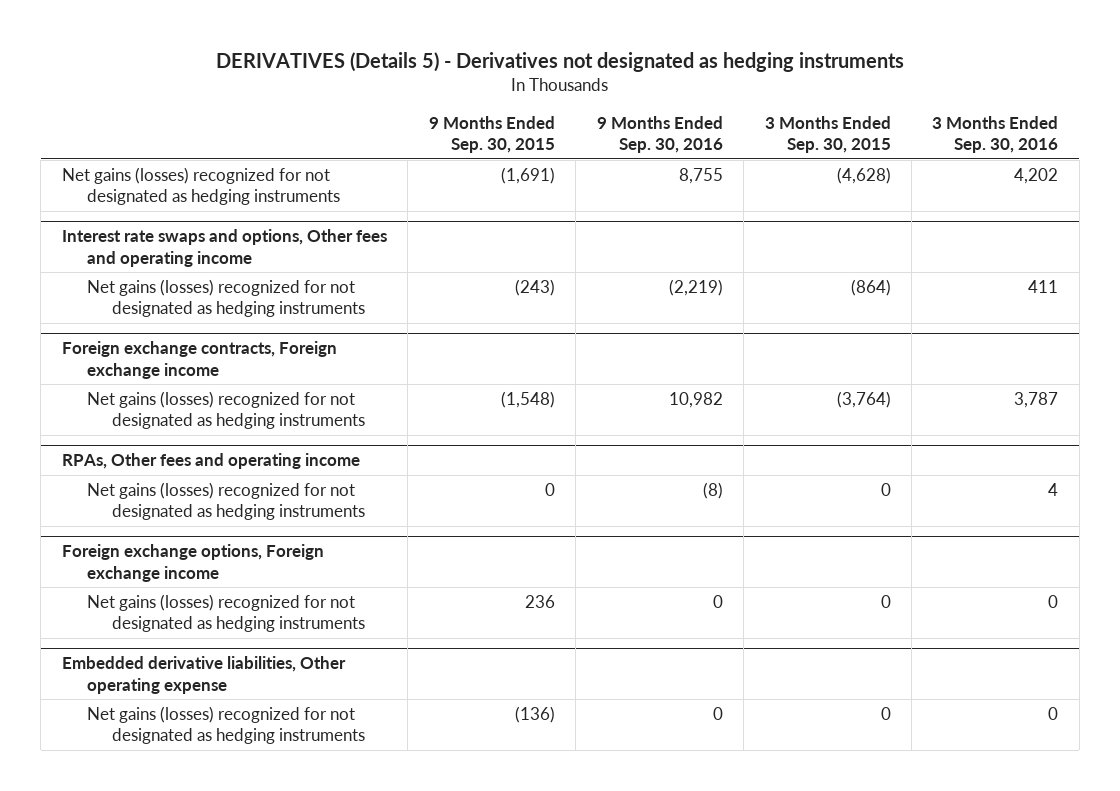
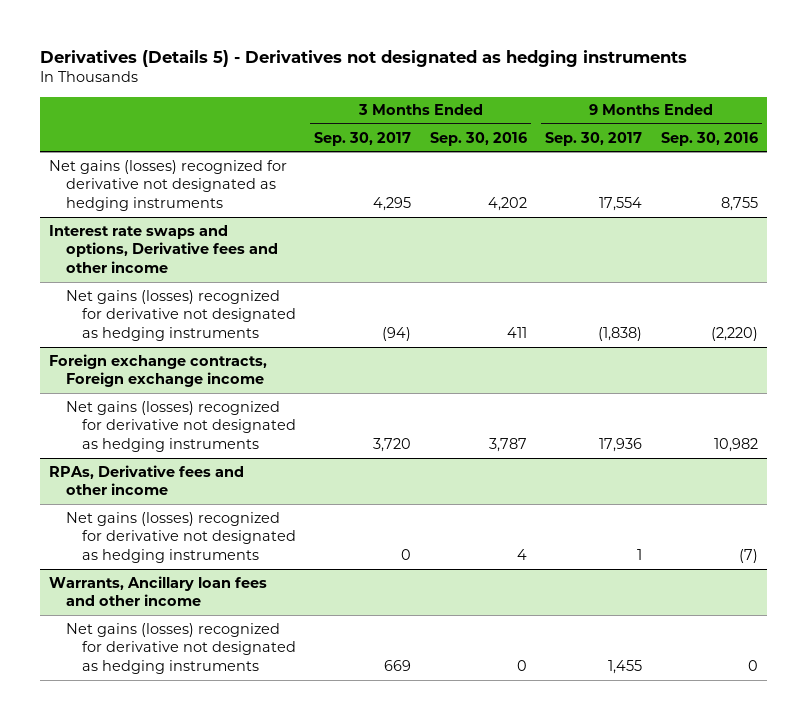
- DERIVATIVES (Details 5) - Derivatives not designated as hedging instruments
+ Derivatives (Details 5) - Derivatives not designated as hedging instruments
- | 9 Months Ended Sep. 30, 2015 | 9 Months Ended Sep. 30, 2016 | 3 Months Ended Sep. 30, 2015 | 3 Months Ended Sep. 30, 2016
+ | 3 Months Ended Sep. 30, 2017 | 3 Months Ended Sep. 30, 2016 | 9 Months Ended Sep. 30, 2017 | 9 Months Ended Sep. 30, 2016
- Net gains (losses) recognized for not designated as hedging instruments | (1,691) | 8,755 | (4,628) | 4,202
- Interest rate swaps and options, Other fees and operating income
- Net gains (losses) recognized for not designated as hedging instruments | (243) | (2,219) | (864) | 411
+ Net gains (losses) recognized for derivative not designated as hedging instruments | 4,295 | 4,202 | 17,554 | 8,755
+ Interest rate swaps and options, Derivative fees and other income
+ Net gains (losses) recognized for derivative not designated as hedging instruments | (94) | 411 | (1,838) | (2,220)
@ Foreign exchange contracts, Foreign exchange income
- Net gains (losses) recognized for not designated as hedging instruments | (1,548) | 10,982 | (3,764) | 3,787
- RPAs, Other fees and operating income
- Net gains (losses) recognized for not designated as hedging instruments | 0 | (8) | 0 | 4
- Foreign exchange options, Foreign exchange income
- Net gains (losses) recognized for not designated as hedging instruments | 236 | 0 | 0 | 0
- Embedded derivative liabilities, Other operating expense
- Net gains (losses) recognized for not designated as hedging instruments | (136) | 0 | 0 | 0
@ Foreign exchange contracts, Foreign exchange income
+ Net gains (losses) recognized for derivative not designated as hedging instruments | 3,720 | 3,787 | 17,936 | 10,982
+ RPAs, Derivative fees and other income
+ Net gains (losses) recognized for derivative not designated as hedging instruments | 0 | 4 | 1 | (7)
+ Warrants, Ancillary loan fees and other income
+ Net gains (losses) recognized for derivative not designated as hedging instruments | 669 | 0 | 1,455 | 0

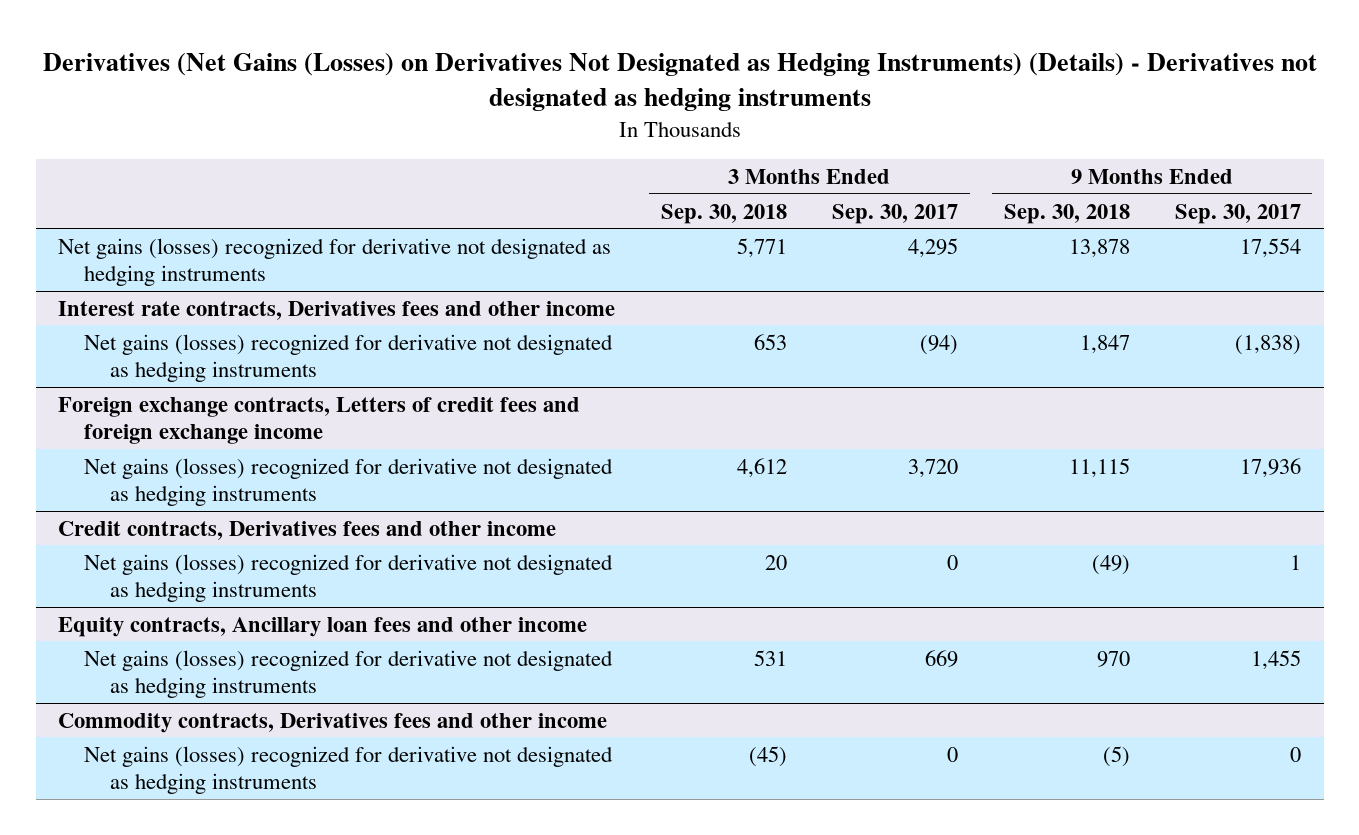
- Derivatives (Details 5) - Derivatives not designated as hedging instruments
+ Derivatives (Net Gains (Losses) on Derivatives Not Designated as Hedging Instruments) (Details) - Derivatives not designated as hedging instruments
- | 3 Months Ended Sep. 30, 2017 | 3 Months Ended Sep. 30, 2016 | 9 Months Ended Sep. 30, 2017 | 9 Months Ended Sep. 30, 2016
+ | 3 Months Ended Sep. 30, 2018 | 3 Months Ended Sep. 30, 2017 | 9 Months Ended Sep. 30, 2018 | 9 Months Ended Sep. 30, 2017
- Interest rate swaps and options, Derivative fees and other income
+ Interest rate contracts, Derivatives fees and other income
- Foreign exchange contracts, Foreign exchange income
+ Foreign exchange contracts, Letters of credit fees and foreign exchange income
- RPAs, Derivative fees and other income
+ Credit contracts, Derivatives fees and other income
- Warrants, Ancillary loan fees and other income
+ Equity contracts, Ancillary loan fees and other income
+ Commodity contracts, Derivatives fees and other income
+ Net gains (losses) recognized for derivative not designated as hedging instruments | (45) | 0 | (5) | 0

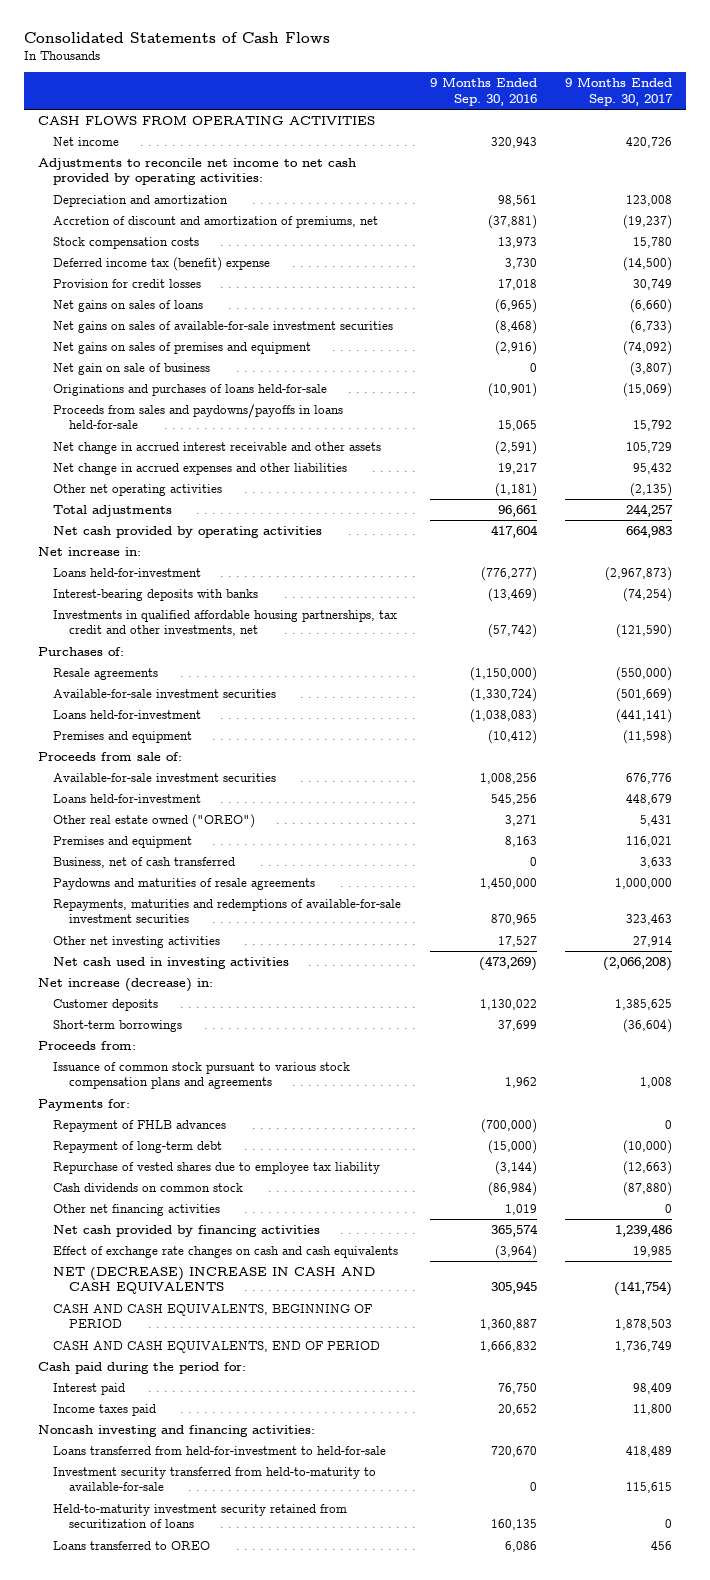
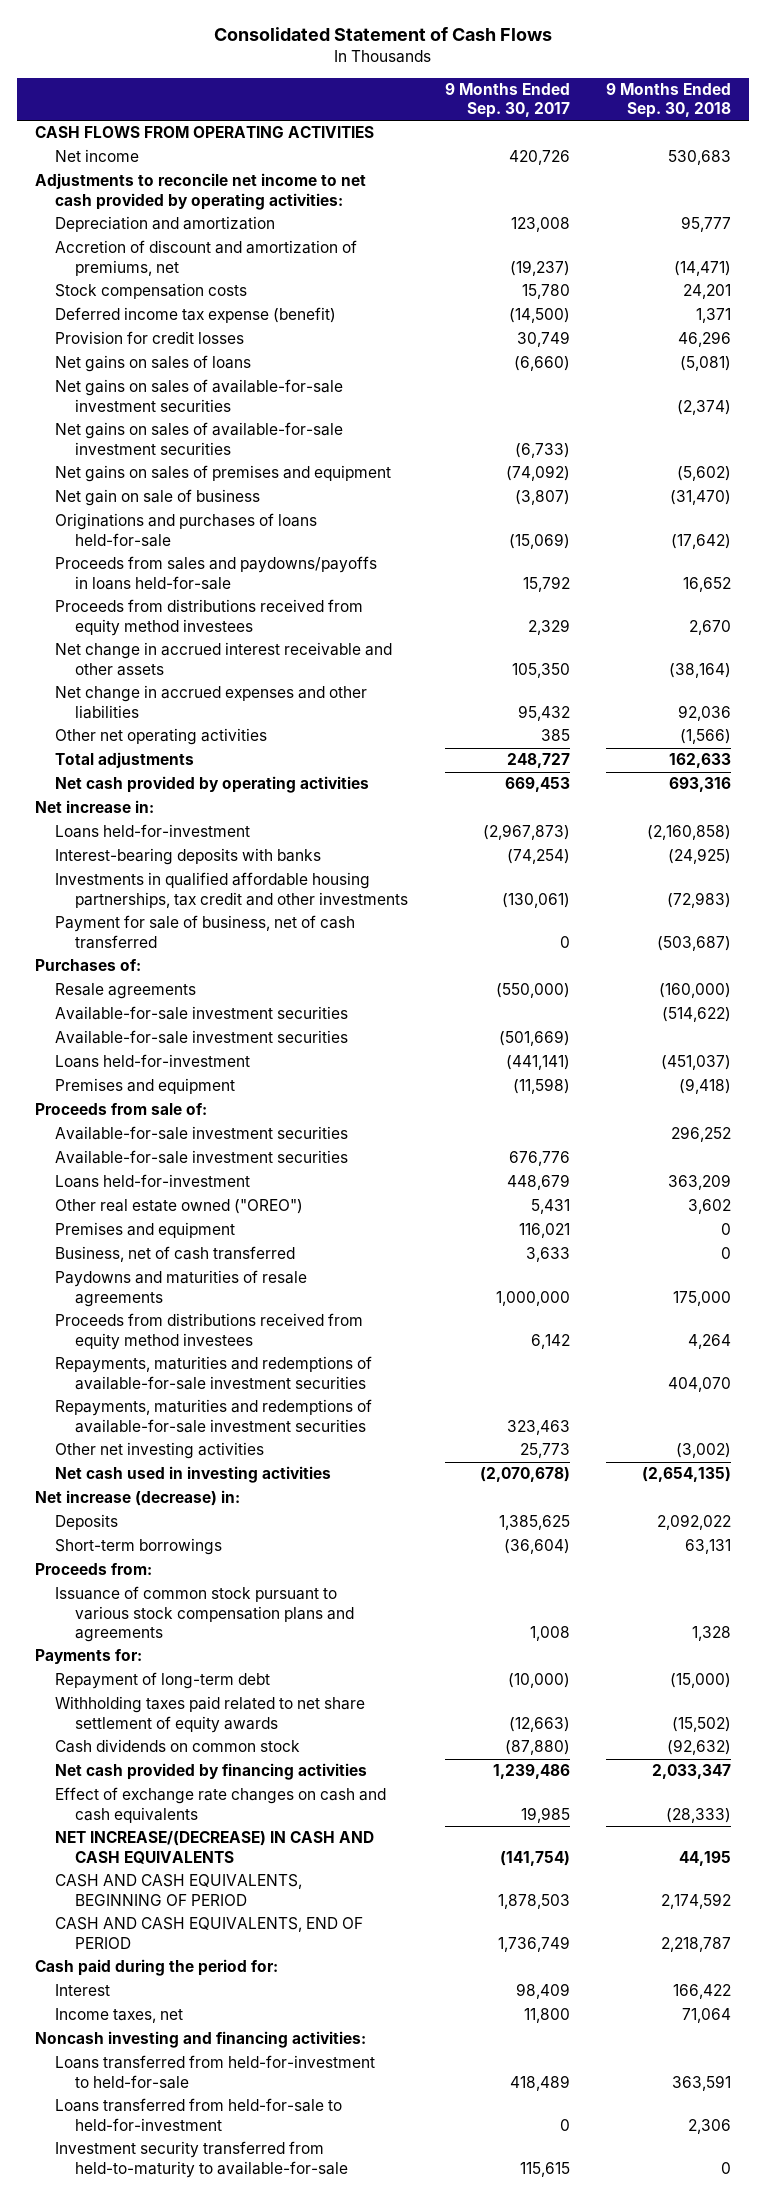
- Consolidated Statements of Cash Flows
+ Consolidated Statement of Cash Flows
- | 9 Months Ended Sep. 30, 2016 | 9 Months Ended Sep. 30, 2017
+ | 9 Months Ended Sep. 30, 2017 | 9 Months Ended Sep. 30, 2018
- Deferred income tax (benefit) expense | 3,730 | (14,500)
+ Deferred income tax expense (benefit) | (14,500) | 1,371
+ Net gains on sales of available-for-sale investment securities | | (2,374)
- Net change in accrued interest receivable and other assets | (2,591) | 105,729
+ Proceeds from distributions received from equity method investees | 2,329 | 2,670
+ Net change in accrued interest receivable and other assets | 105,350 | (38,164)
- Other net operating activities | (1,181) | (2,135)
- Total adjustments | 96,661 | 244,257
- Net cash provided by operating activities | 417,604 | 664,983
+ Other net operating activities | 385 | (1,566)
+ Total adjustments | 248,727 | 162,633
+ Net cash provided by operating activities | 669,453 | 693,316
- Investments in qualified affordable housing partnerships, tax credit and other investments, net | (57,742) | (121,590)
+ Investments in qualified affordable housing partnerships, tax credit and other investments | (130,061) | (72,983)
+ Payment for sale of business, net of cash transferred | 0 | (503,687)
+ Available-for-sale investment securities | | (514,622)
+ Available-for-sale investment securities | | 296,252
+ Proceeds from distributions received from equity method investees | 6,142 | 4,264
+ Repayments, maturities and redemptions of available-for-sale investment securities | | 404,070
- Other net investing activities | 17,527 | 27,914
- Net cash used in investing activities | (473,269) | (2,066,208)
+ Other net investing activities | 25,773 | (3,002)
+ Net cash used in investing activities | (2,070,678) | (2,654,135)
- Customer deposits | 1,130,022 | 1,385,625
+ Deposits | 1,385,625 | 2,092,022
- Repayment of FHLB advances | (700,000) | 0
- Repurchase of vested shares due to employee tax liability | (3,144) | (12,663)
+ Withholding taxes paid related to net share settlement of equity awards | (12,663) | (15,502)
- Other net financing activities | 1,019 | 0
- NET (DECREASE) INCREASE IN CASH AND CASH EQUIVALENTS | 305,945 | (141,754)
+ NET INCREASE/(DECREASE) IN CASH AND CASH EQUIVALENTS | (141,754) | 44,195
- Interest paid | 76,750 | 98,409
- Income taxes paid | 20,652 | 11,800
+ Interest | 98,409 | 166,422
+ Income taxes, net | 11,800 | 71,064
+ Loans transferred from held-for-sale to held-for-investment | 0 | 2,306
- Held-to-maturity investment security retained from securitization of loans | 160,135 | 0
- Loans transferred to OREO | 6,086 | 456

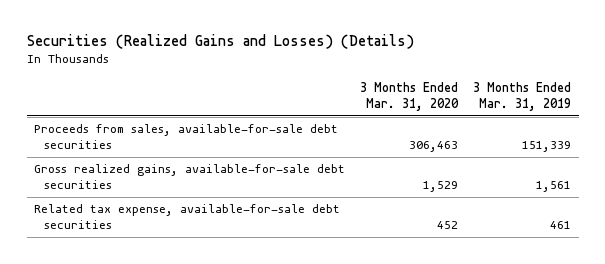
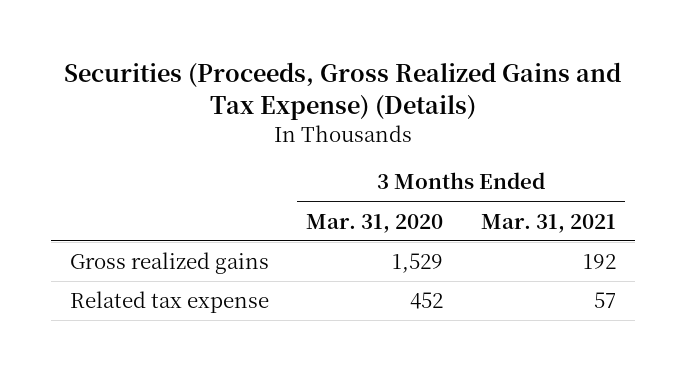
- Securities (Realized Gains and Losses) (Details)
+ Securities (Proceeds, Gross Realized Gains and Tax Expense) (Details)
- | 3 Months Ended Mar. 31, 2020 | 3 Months Ended Mar. 31, 2019
+ | 3 Months Ended Mar. 31, 2020 | 3 Months Ended Mar. 31, 2021
- Proceeds from sales, available-for-sale debt securities | 306,463 | 151,339
- Gross realized gains, available-for-sale debt securities | 1,529 | 1,561
- Related tax expense, available-for-sale debt securities | 452 | 461
+ Gross realized gains | 1,529 | 192
+ Related tax expense | 452 | 57

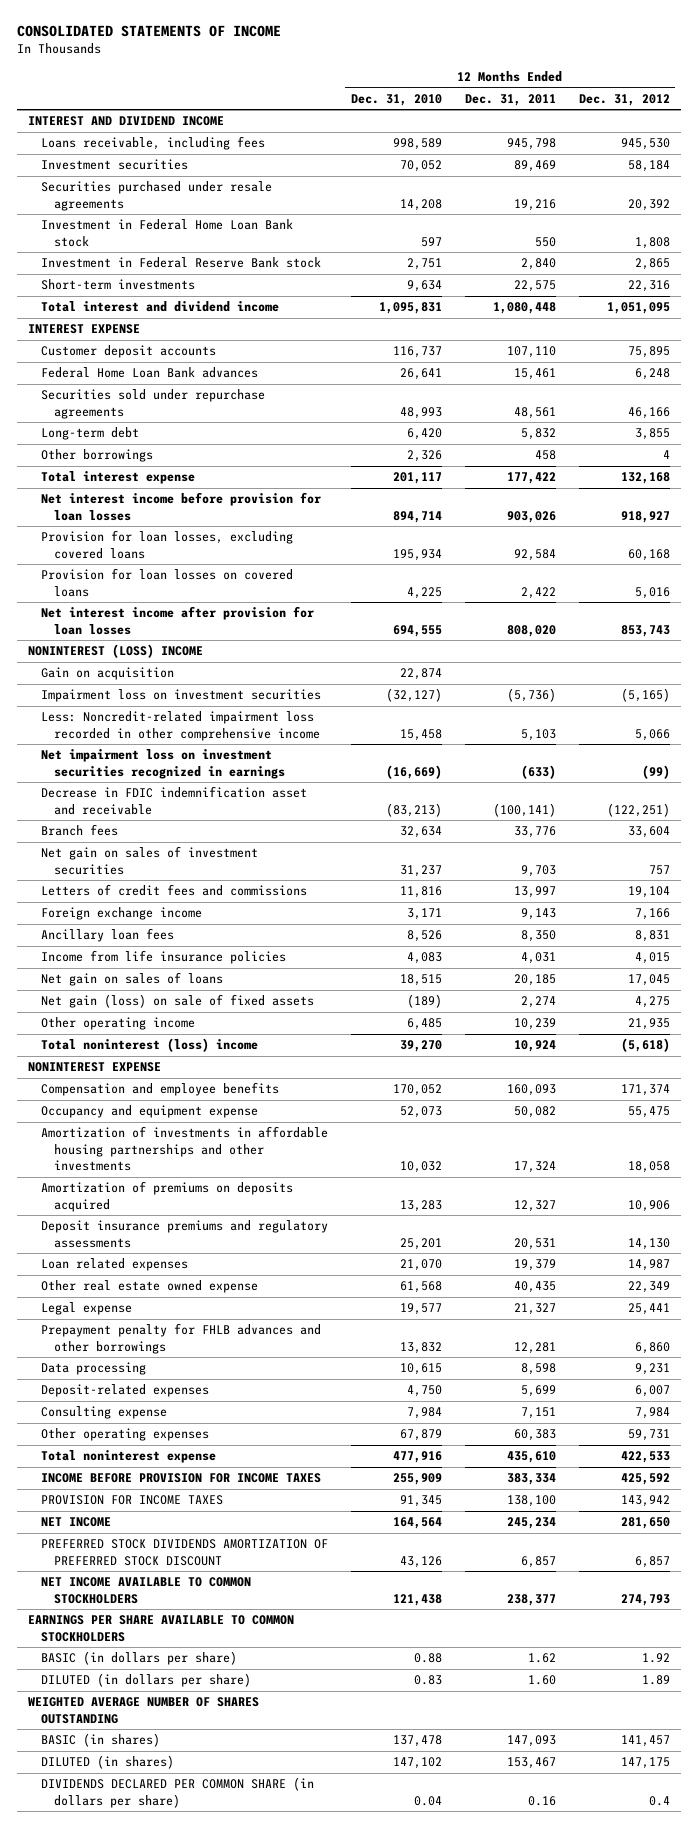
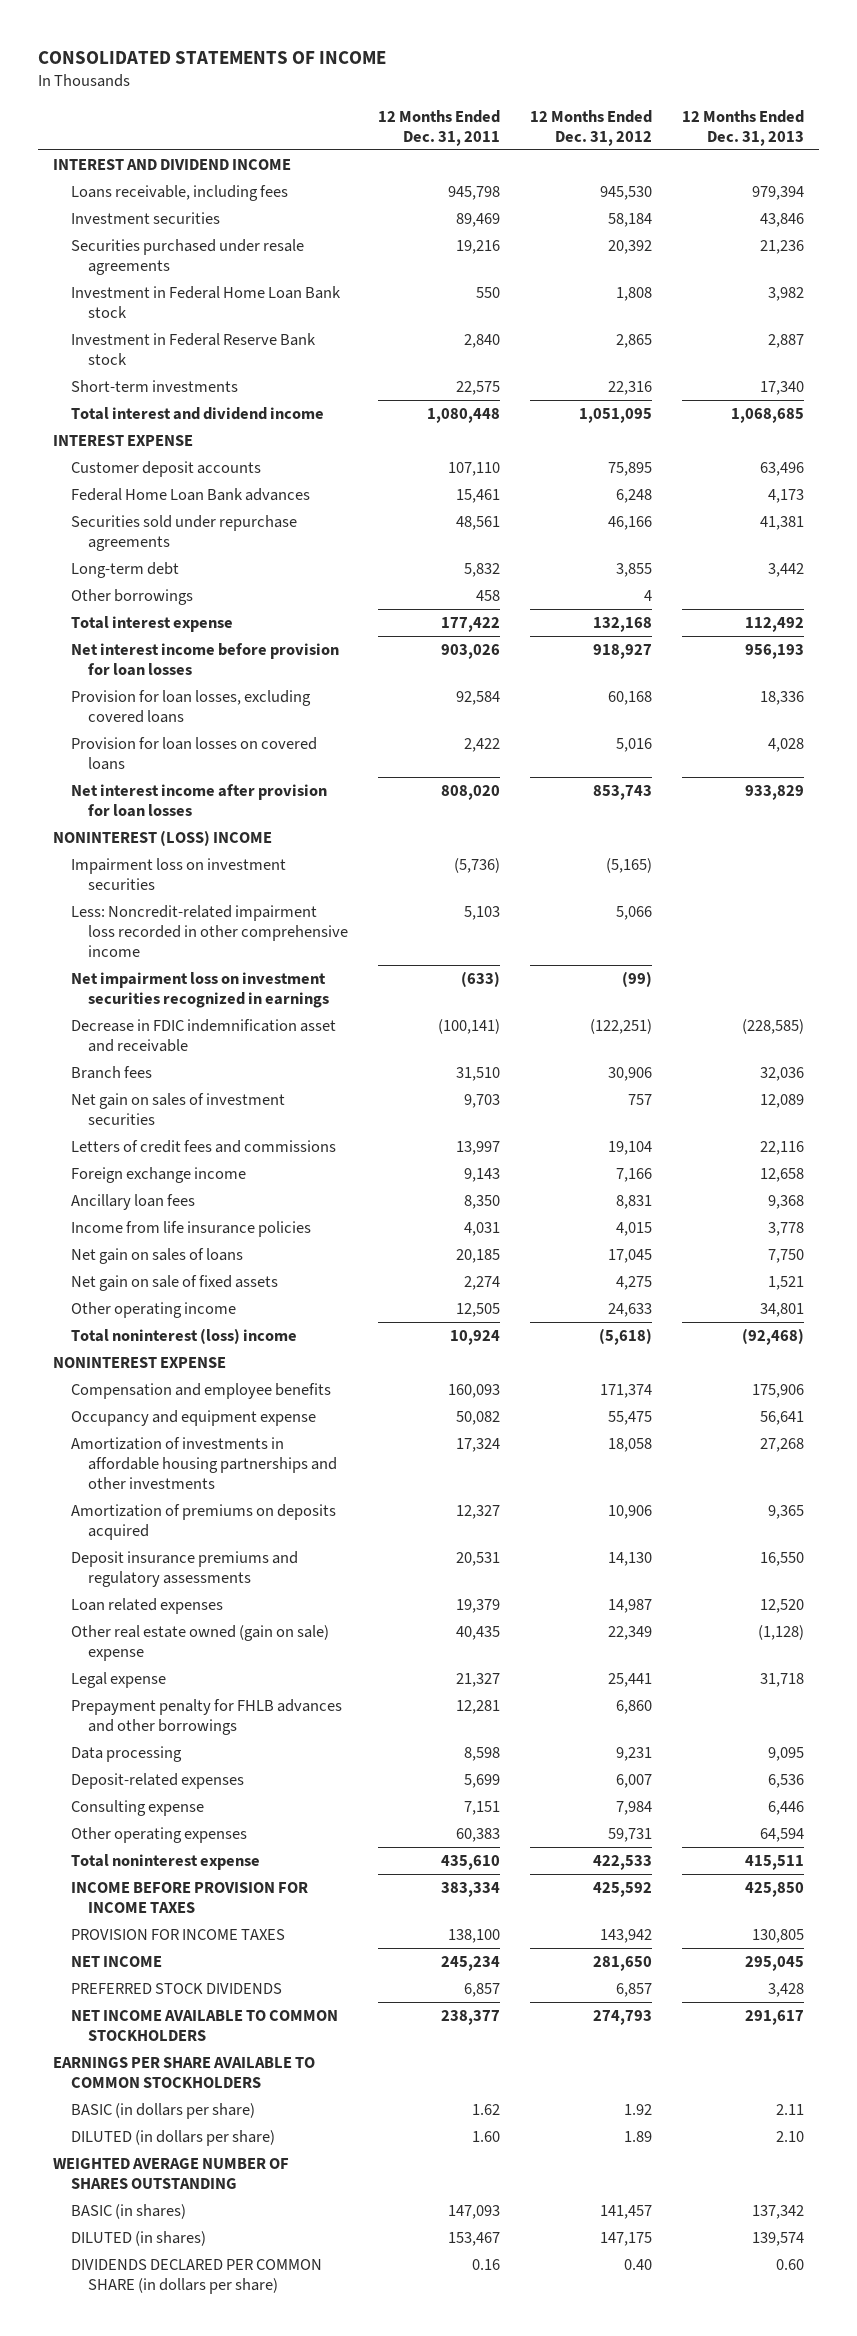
- | 12 Months Ended Dec. 31, 2010 | 12 Months Ended Dec. 31, 2011 | 12 Months Ended Dec. 31, 2012
+ | 12 Months Ended Dec. 31, 2011 | 12 Months Ended Dec. 31, 2012 | 12 Months Ended Dec. 31, 2013
- Gain on acquisition | 22,874 | |
- Branch fees | 32,634 | 33,776 | 33,604
+ Branch fees | 31,510 | 30,906 | 32,036
- Net gain (loss) on sale of fixed assets | (189) | 2,274 | 4,275
- Other operating income | 6,485 | 10,239 | 21,935
+ Net gain on sale of fixed assets | 2,274 | 4,275 | 1,521
+ Other operating income | 12,505 | 24,633 | 34,801
- Other real estate owned expense | 61,568 | 40,435 | 22,349
+ Other real estate owned (gain on sale) expense | 40,435 | 22,349 | (1,128)
- PREFERRED STOCK DIVIDENDS AMORTIZATION OF PREFERRED STOCK DISCOUNT | 43,126 | 6,857 | 6,857
+ PREFERRED STOCK DIVIDENDS | 6,857 | 6,857 | 3,428
- DIVIDENDS DECLARED PER COMMON SHARE (in dollars per share) | 0.04 | 0.16 | 0.4
+ DIVIDENDS DECLARED PER COMMON SHARE (in dollars per share) | 0.16 | 0.40 | 0.60

